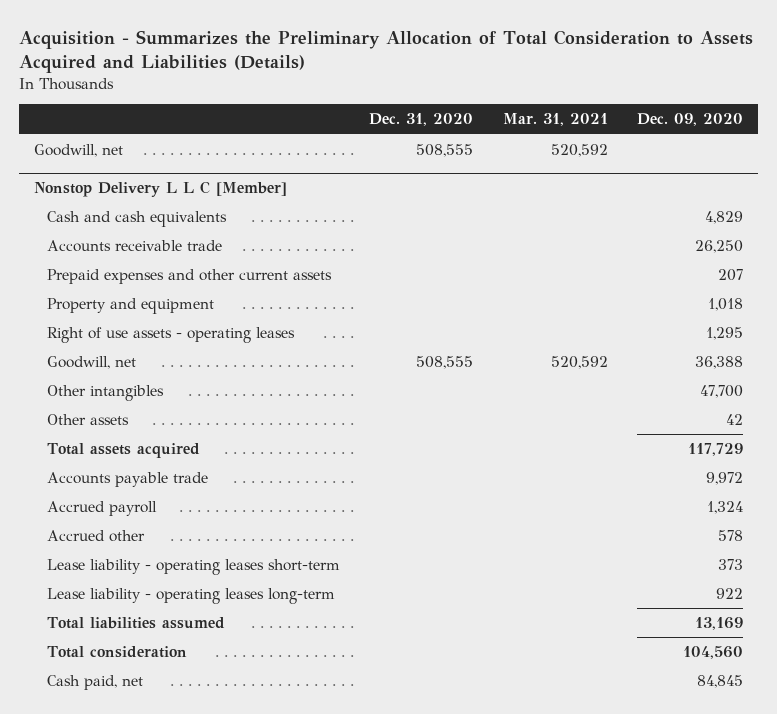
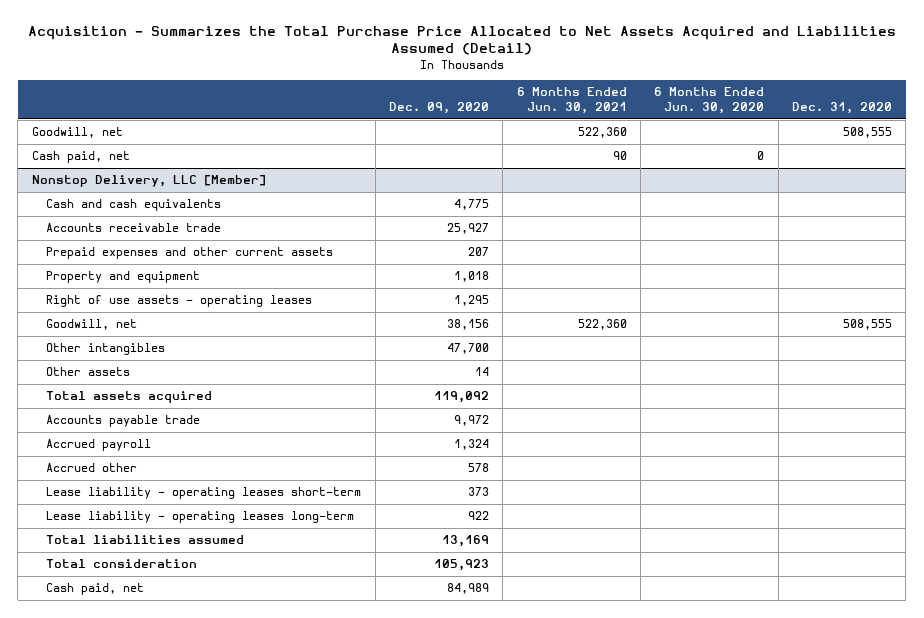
- Acquisition - Summarizes the Preliminary Allocation of Total Consideration to Assets Acquired and Liabilities (Details)
+ Acquisition - Summarizes the Total Purchase Price Allocated to Net Assets Acquired and Liabilities Assumed (Detail)
- | Dec. 31, 2020 | Mar. 31, 2021 | Dec. 09, 2020
+ | Dec. 09, 2020 | 6 Months Ended Jun. 30, 2021 | 6 Months Ended Jun. 30, 2020 | Dec. 31, 2020
- Nonstop Delivery L L C [Member]
- Cash and cash equivalents | | | 4,829
- Accounts receivable trade | | | 26,250
+ Cash paid, net | | 90 | 0 |
+ Nonstop Delivery, LLC [Member]
+ Cash and cash equivalents | 4,775 | | |
+ Accounts receivable trade | 25,927 | | |
- Goodwill, net | 508,555 | 520,592 | 36,388
+ Goodwill, net | 38,156 | 522,360 | | 508,555
- Other assets | | | 42
- Total assets acquired | | | 117,729
+ Other assets | 14 | | |
+ Total assets acquired | 119,092 | | |
- Total consideration | | | 104,560
- Cash paid, net | | | 84,845
+ Total consideration | 105,923 | | |
+ Cash paid, net | 84,989 | | |

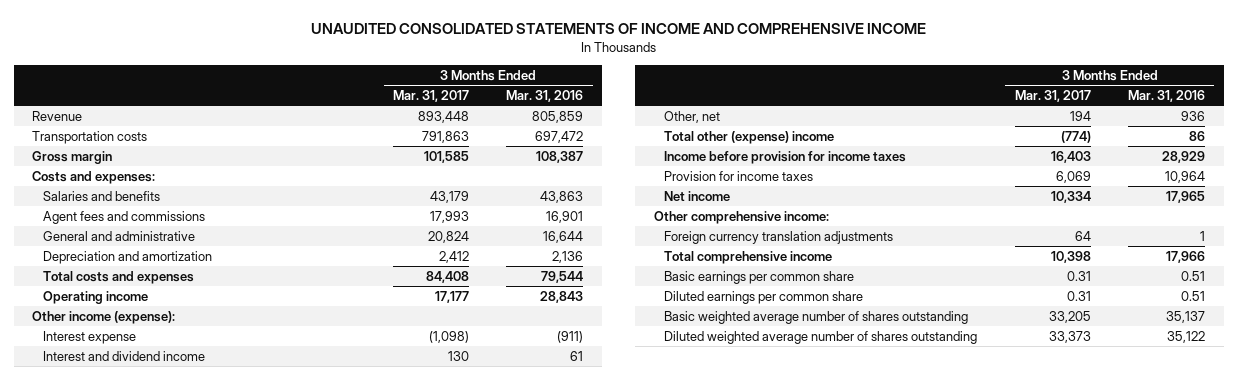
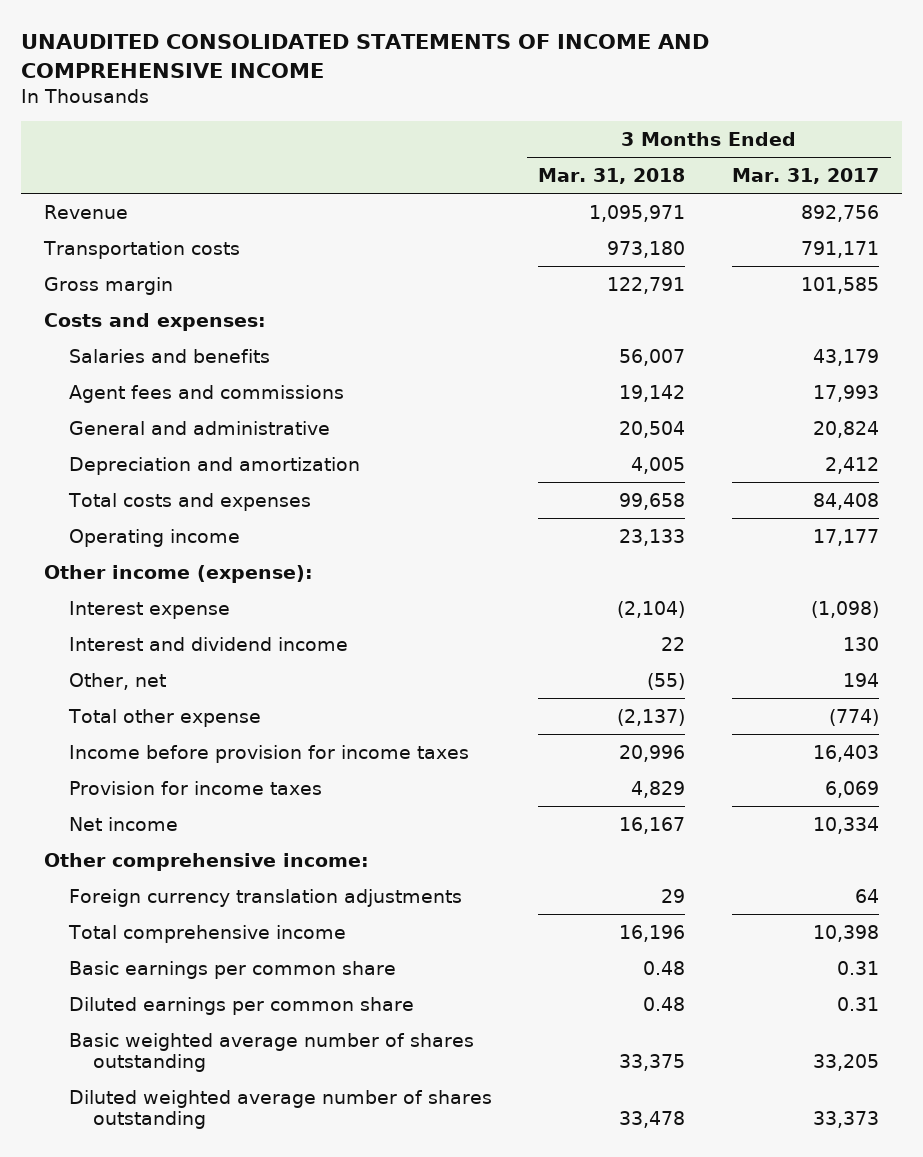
- | 3 Months Ended Mar. 31, 2017 | 3 Months Ended Mar. 31, 2016
+ | 3 Months Ended Mar. 31, 2018 | 3 Months Ended Mar. 31, 2017
- Revenue | 893,448 | 805,859
- Transportation costs | 791,863 | 697,472
+ Revenue | 1,095,971 | 892,756
+ Transportation costs | 973,180 | 791,171
- Total other (expense) income | (774) | 86
+ Total other expense | (2,137) | (774)

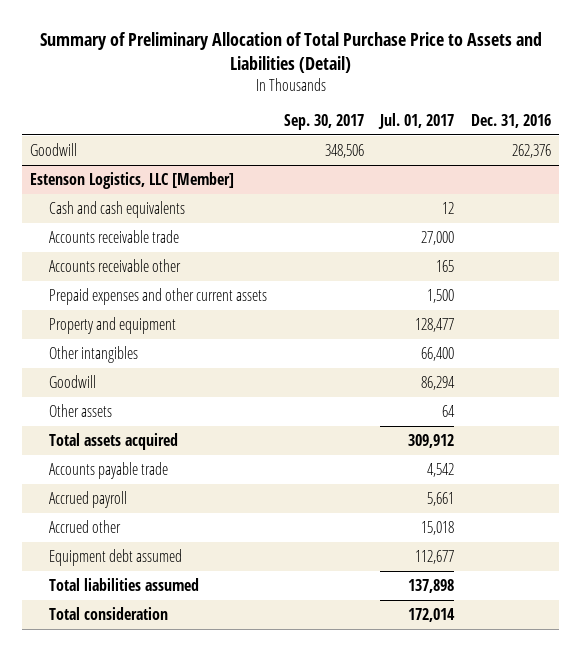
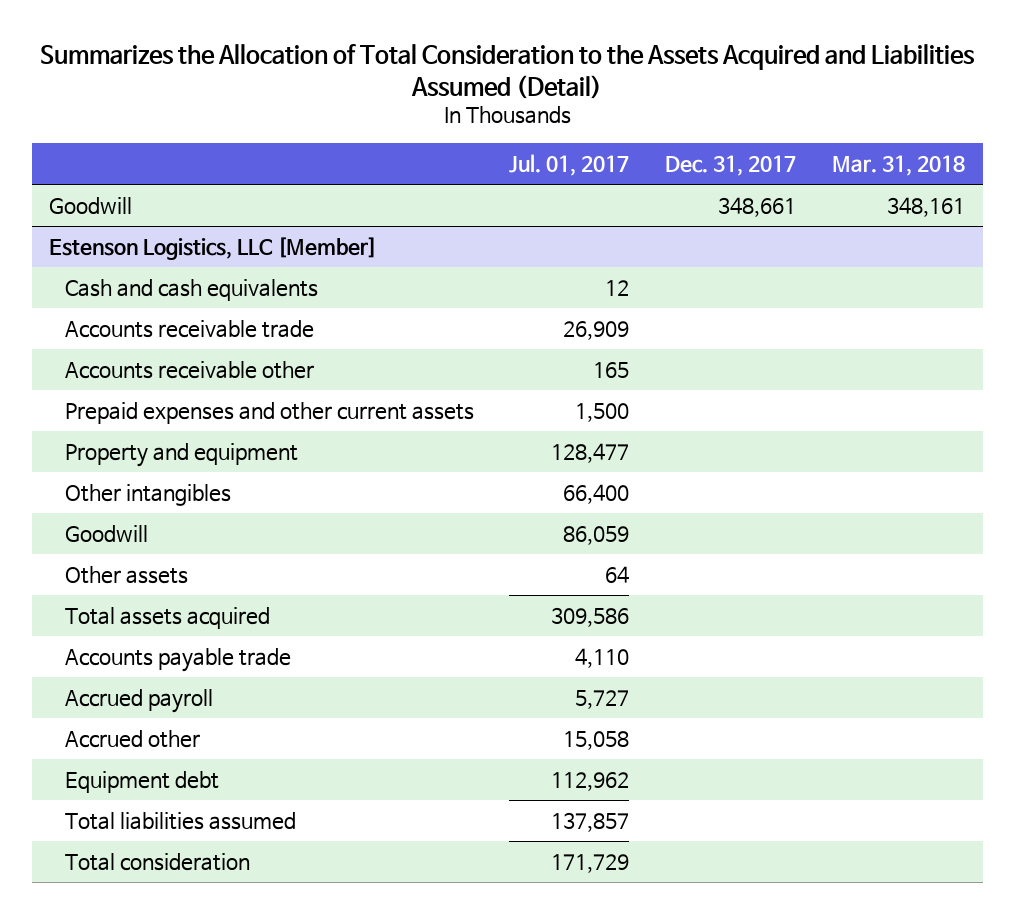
- Summary of Preliminary Allocation of Total Purchase Price to Assets and Liabilities (Detail)
+ Summarizes the Allocation of Total Consideration to the Assets Acquired and Liabilities Assumed (Detail)
- | Sep. 30, 2017 | Jul. 01, 2017 | Dec. 31, 2016
+ | Jul. 01, 2017 | Dec. 31, 2017 | Mar. 31, 2018
@ Estenson Logistics, LLC [Member]
- Accounts receivable trade | | 27,000 |
+ Accounts receivable trade | 26,909 | |
- Goodwill | | 86,294 |
+ Goodwill | 86,059 | |
- Total assets acquired | | 309,912 |
- Accounts payable trade | | 4,542 |
- Accrued payroll | | 5,661 |
- Accrued other | | 15,018 |
- Equipment debt assumed | | 112,677 |
- Total liabilities assumed | | 137,898 |
- Total consideration | | 172,014 |
+ Total assets acquired | 309,586 | |
+ Accounts payable trade | 4,110 | |
+ Accrued payroll | 5,727 | |
+ Accrued other | 15,058 | |
+ Equipment debt | 112,962 | |
+ Total liabilities assumed | 137,857 | |
+ Total consideration | 171,729 | |

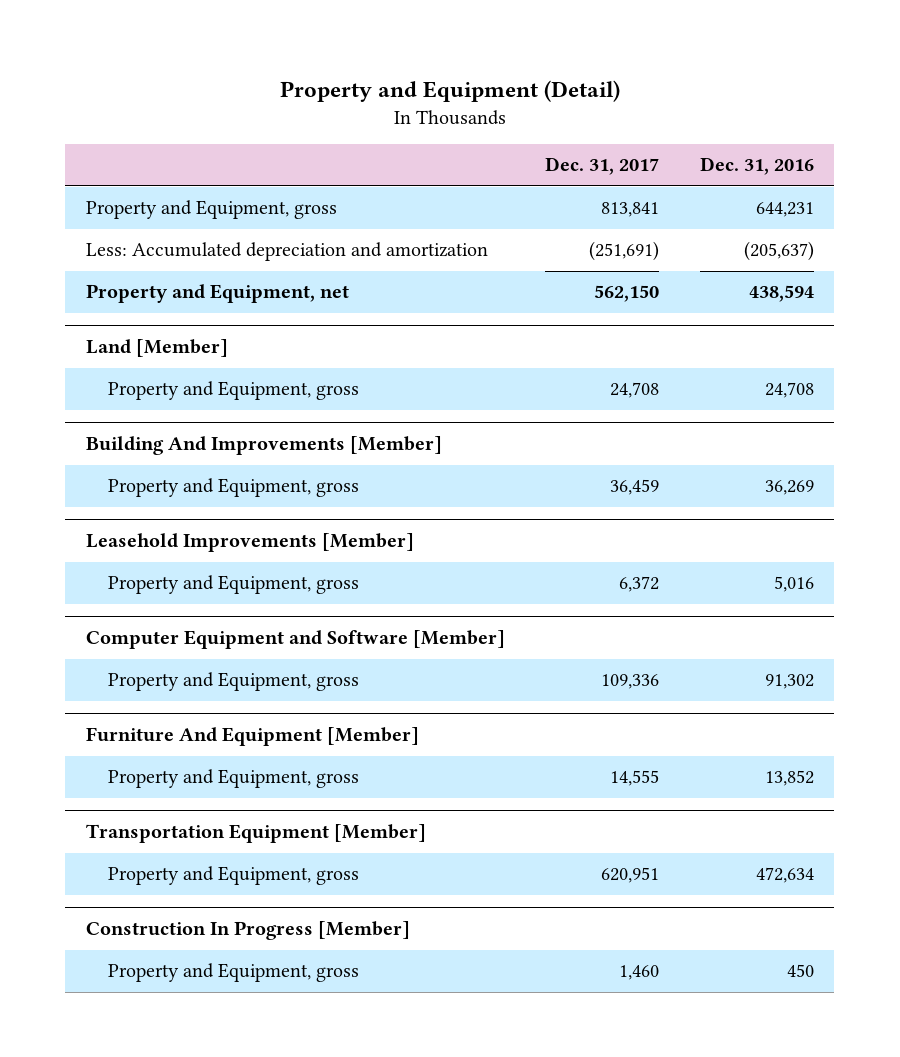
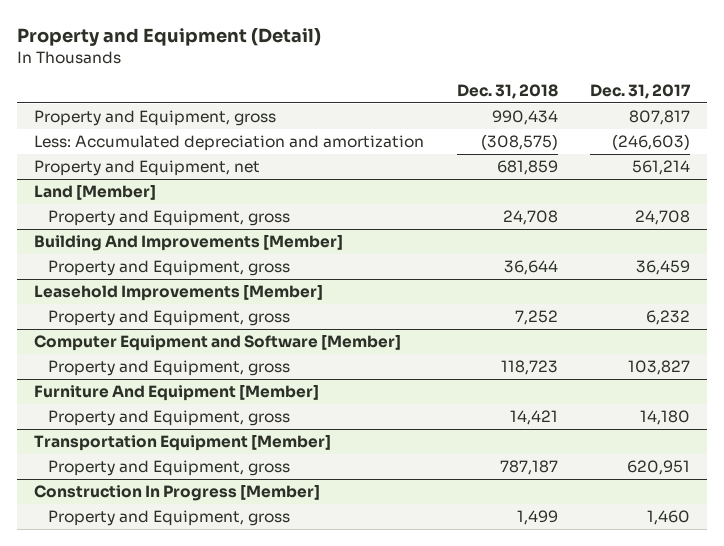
- | Dec. 31, 2017 | Dec. 31, 2016
+ | Dec. 31, 2018 | Dec. 31, 2017
- Property and Equipment, gross | 813,841 | 644,231
- Less: Accumulated depreciation and amortization | (251,691) | (205,637)
- Property and Equipment, net | 562,150 | 438,594
+ Property and Equipment, gross | 990,434 | 807,817
+ Less: Accumulated depreciation and amortization | (308,575) | (246,603)
+ Property and Equipment, net | 681,859 | 561,214
@ Leasehold Improvements [Member]
- Property and Equipment, gross | 6,372 | 5,016
+ Property and Equipment, gross | 7,252 | 6,232
@ Computer Equipment and Software [Member]
- Property and Equipment, gross | 109,336 | 91,302
+ Property and Equipment, gross | 118,723 | 103,827
@ Furniture And Equipment [Member]
- Property and Equipment, gross | 14,555 | 13,852
+ Property and Equipment, gross | 14,421 | 14,180

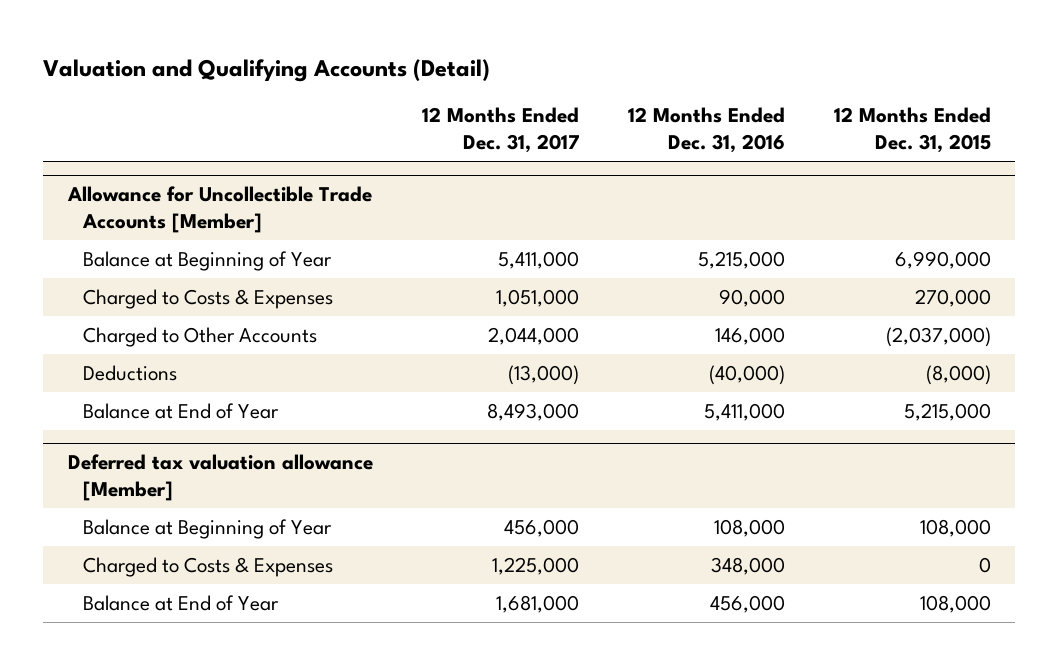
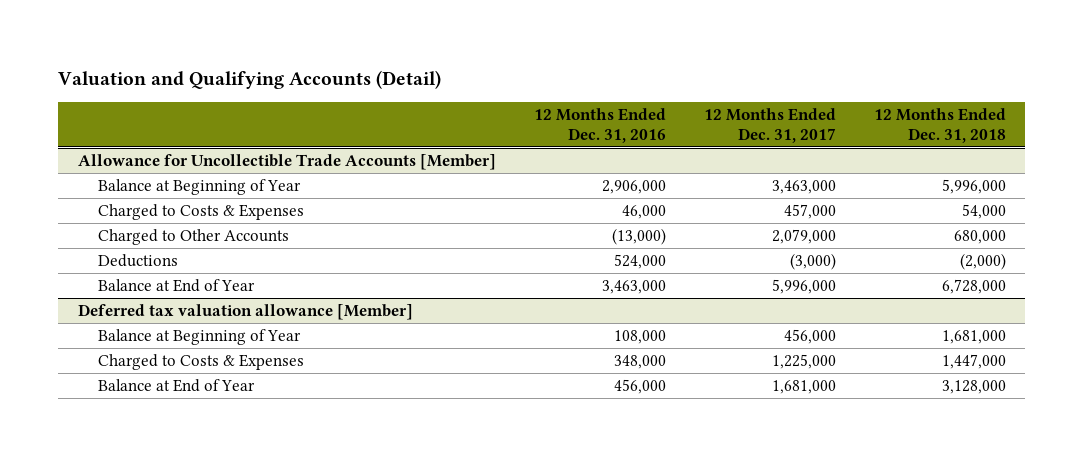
- | 12 Months Ended Dec. 31, 2017 | 12 Months Ended Dec. 31, 2016 | 12 Months Ended Dec. 31, 2015
+ | 12 Months Ended Dec. 31, 2016 | 12 Months Ended Dec. 31, 2017 | 12 Months Ended Dec. 31, 2018
@ Allowance for Uncollectible Trade Accounts [Member]
- Balance at Beginning of Year | 5,411,000 | 5,215,000 | 6,990,000
- Charged to Costs & Expenses | 1,051,000 | 90,000 | 270,000
- Charged to Other Accounts | 2,044,000 | 146,000 | (2,037,000)
- Deductions | (13,000) | (40,000) | (8,000)
- Balance at End of Year | 8,493,000 | 5,411,000 | 5,215,000
+ Balance at Beginning of Year | 2,906,000 | 3,463,000 | 5,996,000
+ Charged to Costs & Expenses | 46,000 | 457,000 | 54,000
+ Charged to Other Accounts | (13,000) | 2,079,000 | 680,000
+ Deductions | 524,000 | (3,000) | (2,000)
+ Balance at End of Year | 3,463,000 | 5,996,000 | 6,728,000

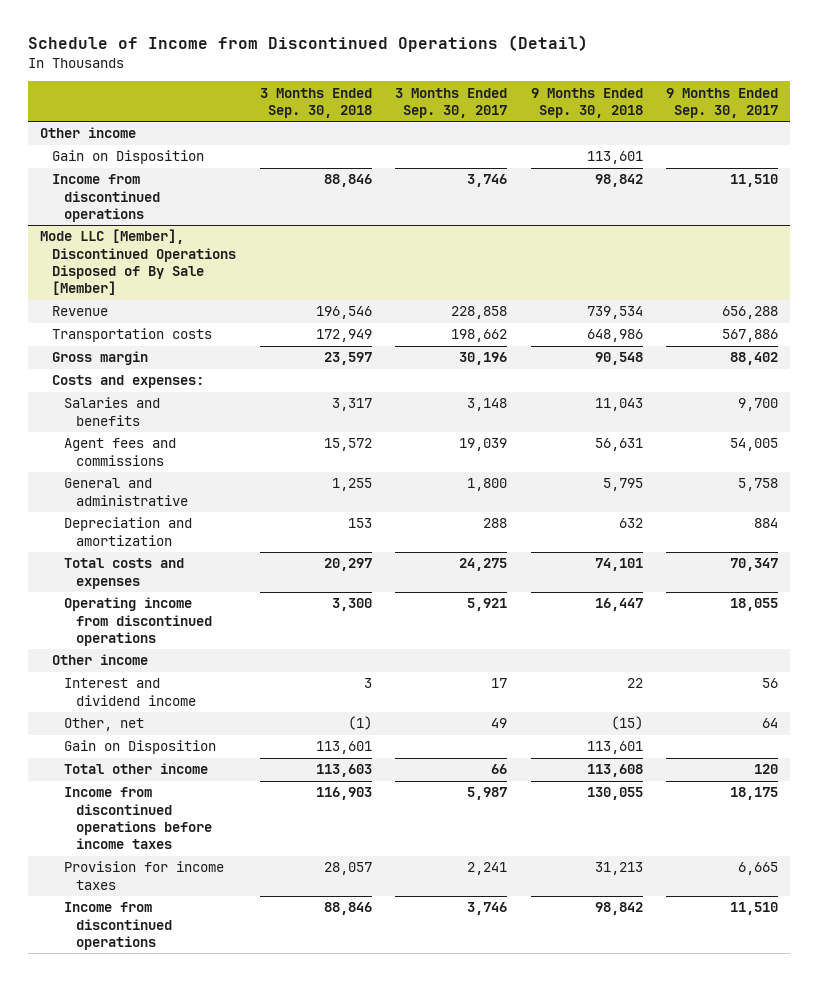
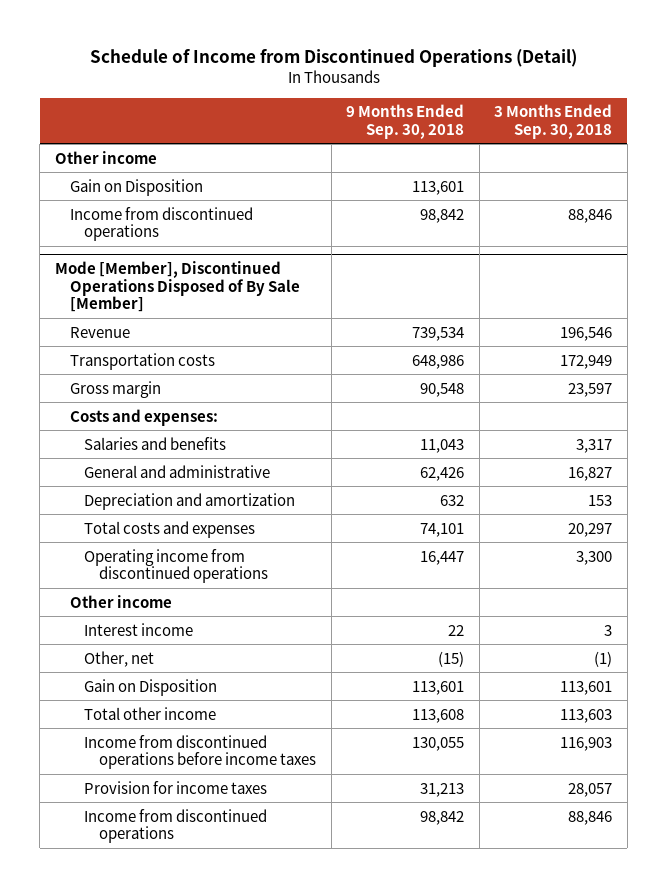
- | 3 Months Ended Sep. 30, 2018 | 3 Months Ended Sep. 30, 2017 | 9 Months Ended Sep. 30, 2018 | 9 Months Ended Sep. 30, 2017
+ | 9 Months Ended Sep. 30, 2018 | 3 Months Ended Sep. 30, 2018
- Mode LLC [Member], Discontinued Operations Disposed of By Sale [Member]
+ Mode [Member], Discontinued Operations Disposed of By Sale [Member]
- Agent fees and commissions | 15,572 | 19,039 | 56,631 | 54,005
- General and administrative | 1,255 | 1,800 | 5,795 | 5,758
+ General and administrative | 62,426 | 16,827
- Interest and dividend income | 3 | 17 | 22 | 56
+ Interest income | 22 | 3

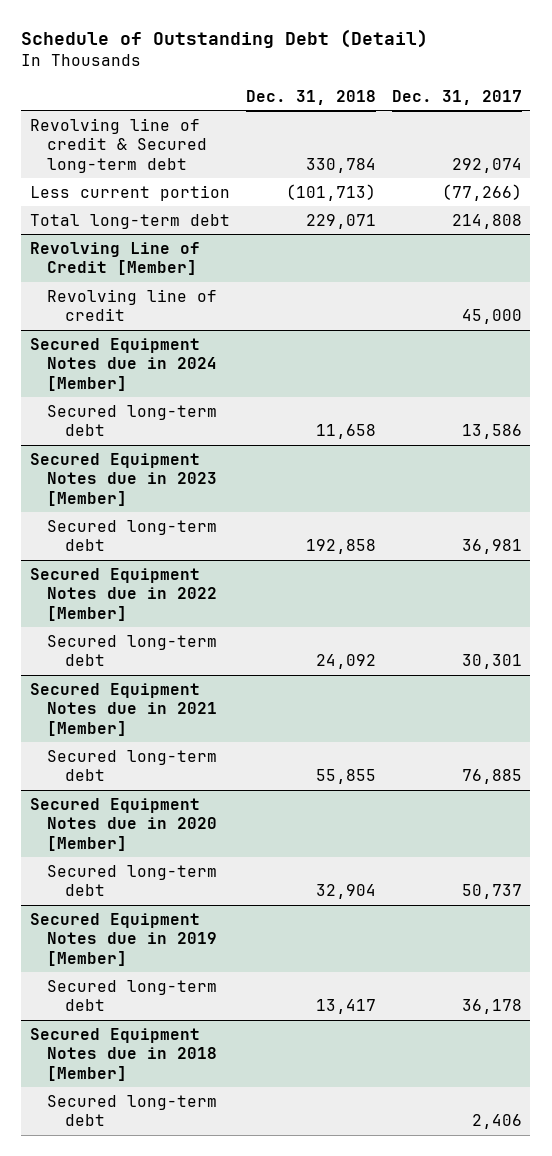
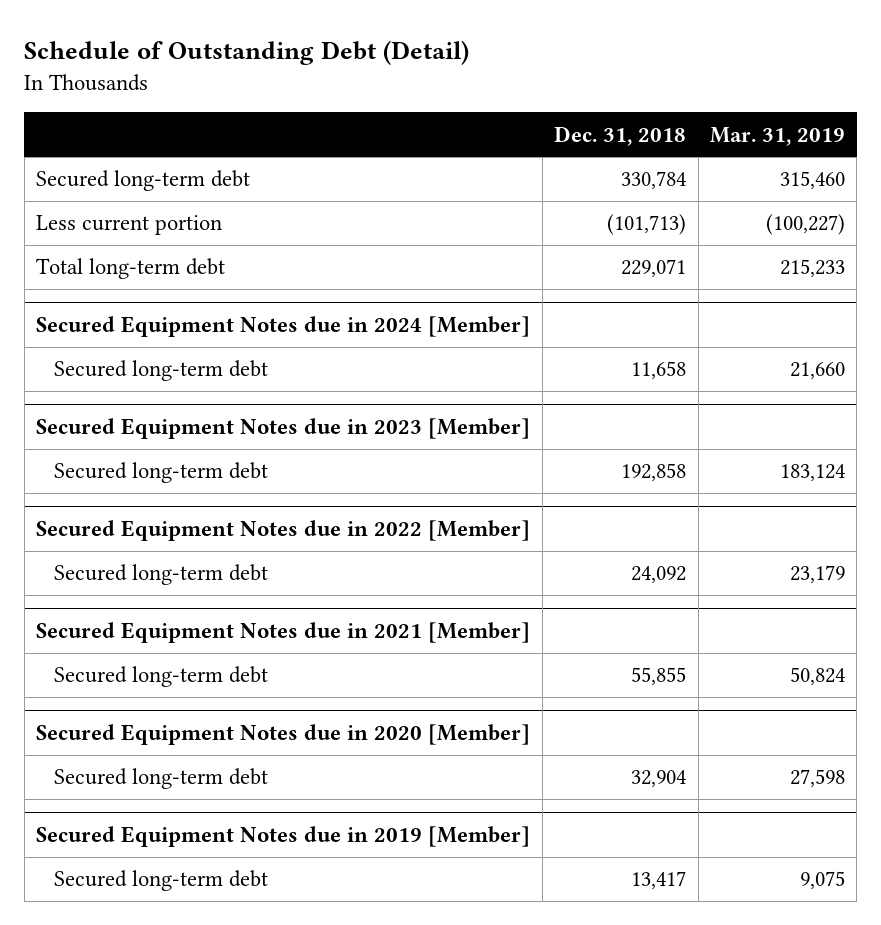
- | Dec. 31, 2018 | Dec. 31, 2017
+ | Dec. 31, 2018 | Mar. 31, 2019
- Revolving line of credit & Secured long-term debt | 330,784 | 292,074
+ Secured long-term debt | 330,784 | 315,460
- Revolving Line of Credit [Member]
- Revolving line of credit | | 45,000
- Secured Equipment Notes due in 2018 [Member]
- Secured long-term debt | | 2,406

